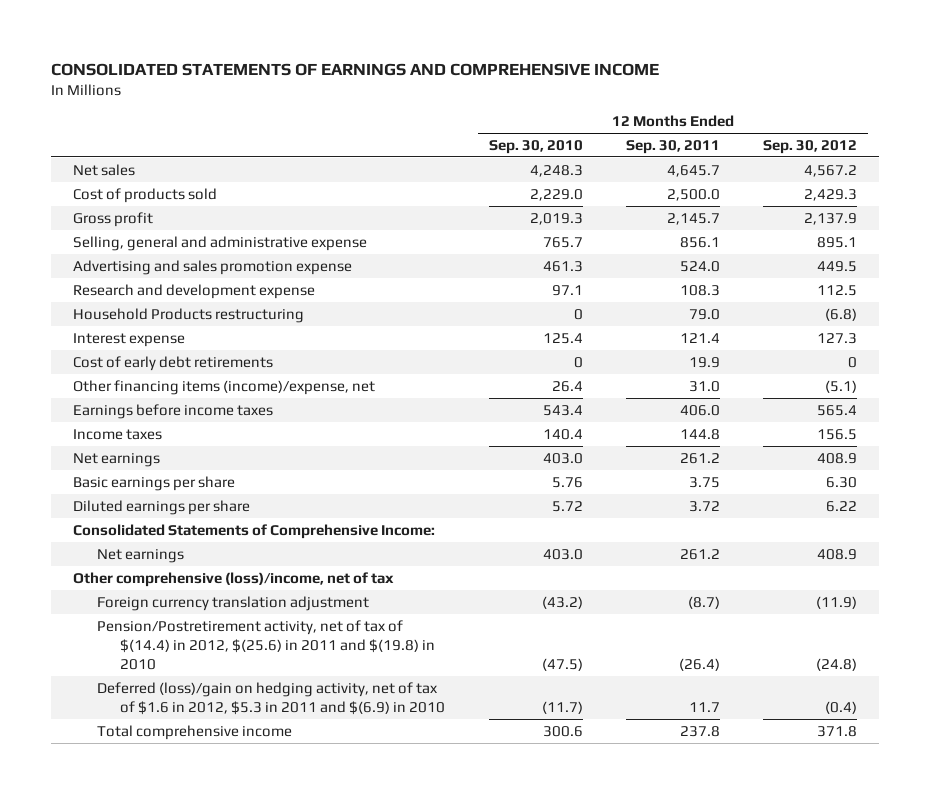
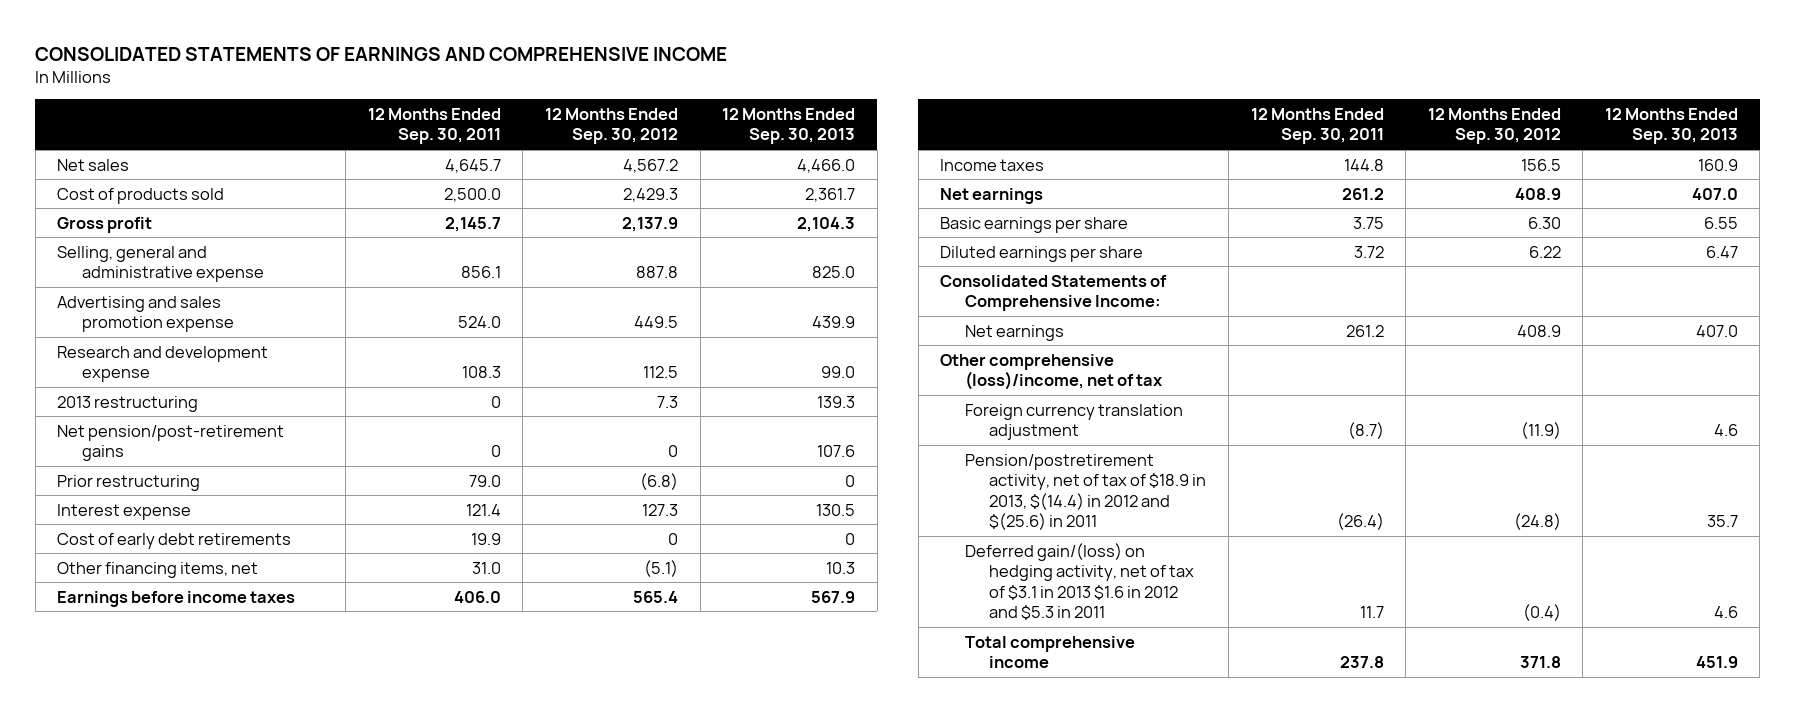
- | 12 Months Ended Sep. 30, 2010 | 12 Months Ended Sep. 30, 2011 | 12 Months Ended Sep. 30, 2012
+ | 12 Months Ended Sep. 30, 2011 | 12 Months Ended Sep. 30, 2012 | 12 Months Ended Sep. 30, 2013
- Selling, general and administrative expense | 765.7 | 856.1 | 895.1
+ Selling, general and administrative expense | 856.1 | 887.8 | 825.0
- Household Products restructuring | 0 | 79.0 | (6.8)
+ 2013 restructuring | 0 | 7.3 | 139.3
+ Net pension/post-retirement gains | 0 | 0 | 107.6
+ Prior restructuring | 79.0 | (6.8) | 0
- Other financing items (income)/expense, net | 26.4 | 31.0 | (5.1)
+ Other financing items, net | 31.0 | (5.1) | 10.3
- Pension/Postretirement activity, net of tax of $(14.4) in 2012, $(25.6) in 2011 and $(19.8) in 2010 | (47.5) | (26.4) | (24.8)
- Deferred (loss)/gain on hedging activity, net of tax of $1.6 in 2012, $5.3 in 2011 and $(6.9) in 2010 | (11.7) | 11.7 | (0.4)
+ Pension/postretirement activity, net of tax of $18.9 in 2013, $(14.4) in 2012 and $(25.6) in 2011 | (26.4) | (24.8) | 35.7
+ Deferred gain/(loss) on hedging activity, net of tax of $3.1 in 2013 $1.6 in 2012 and $5.3 in 2011 | 11.7 | (0.4) | 4.6

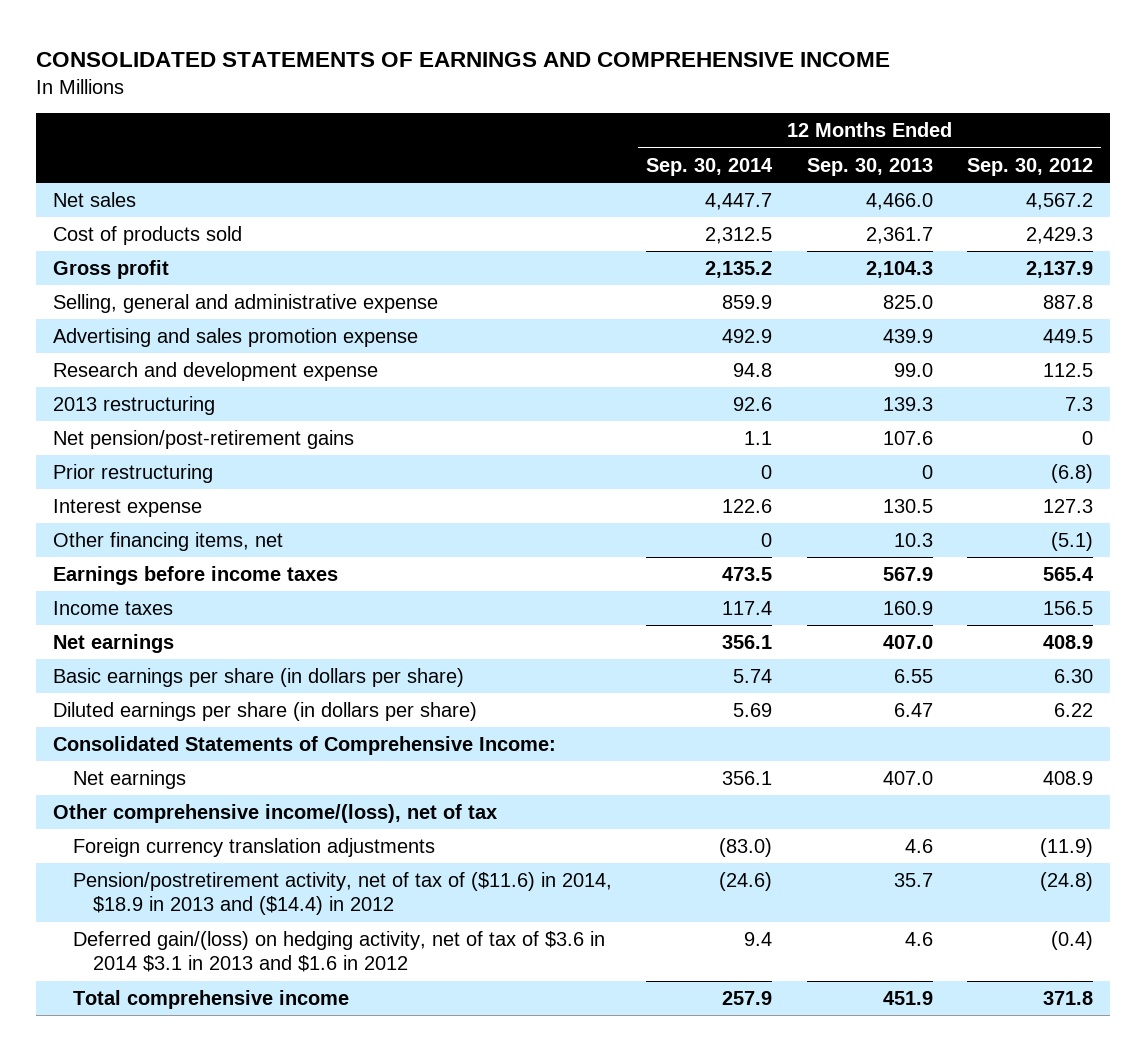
- | 12 Months Ended Sep. 30, 2011 | 12 Months Ended Sep. 30, 2012 | 12 Months Ended Sep. 30, 2013
+ | 12 Months Ended Sep. 30, 2014 | 12 Months Ended Sep. 30, 2013 | 12 Months Ended Sep. 30, 2012
- Cost of early debt retirements | 19.9 | 0 | 0
- Basic earnings per share | 3.75 | 6.30 | 6.55
- Diluted earnings per share | 3.72 | 6.22 | 6.47
+ Basic earnings per share (in dollars per share) | 5.74 | 6.55 | 6.30
+ Diluted earnings per share (in dollars per share) | 5.69 | 6.47 | 6.22
- Other comprehensive (loss)/income, net of tax
- Foreign currency translation adjustment | (8.7) | (11.9) | 4.6
- Pension/postretirement activity, net of tax of $18.9 in 2013, $(14.4) in 2012 and $(25.6) in 2011 | (26.4) | (24.8) | 35.7
- Deferred gain/(loss) on hedging activity, net of tax of $3.1 in 2013 $1.6 in 2012 and $5.3 in 2011 | 11.7 | (0.4) | 4.6
+ Other comprehensive income/(loss), net of tax
+ Foreign currency translation adjustments | (83.0) | 4.6 | (11.9)
+ Pension/postretirement activity, net of tax of ($11.6) in 2014, $18.9 in 2013 and ($14.4) in 2012 | (24.6) | 35.7 | (24.8)
+ Deferred gain/(loss) on hedging activity, net of tax of $3.6 in 2014 $3.1 in 2013 and $1.6 in 2012 | 9.4 | 4.6 | (0.4)

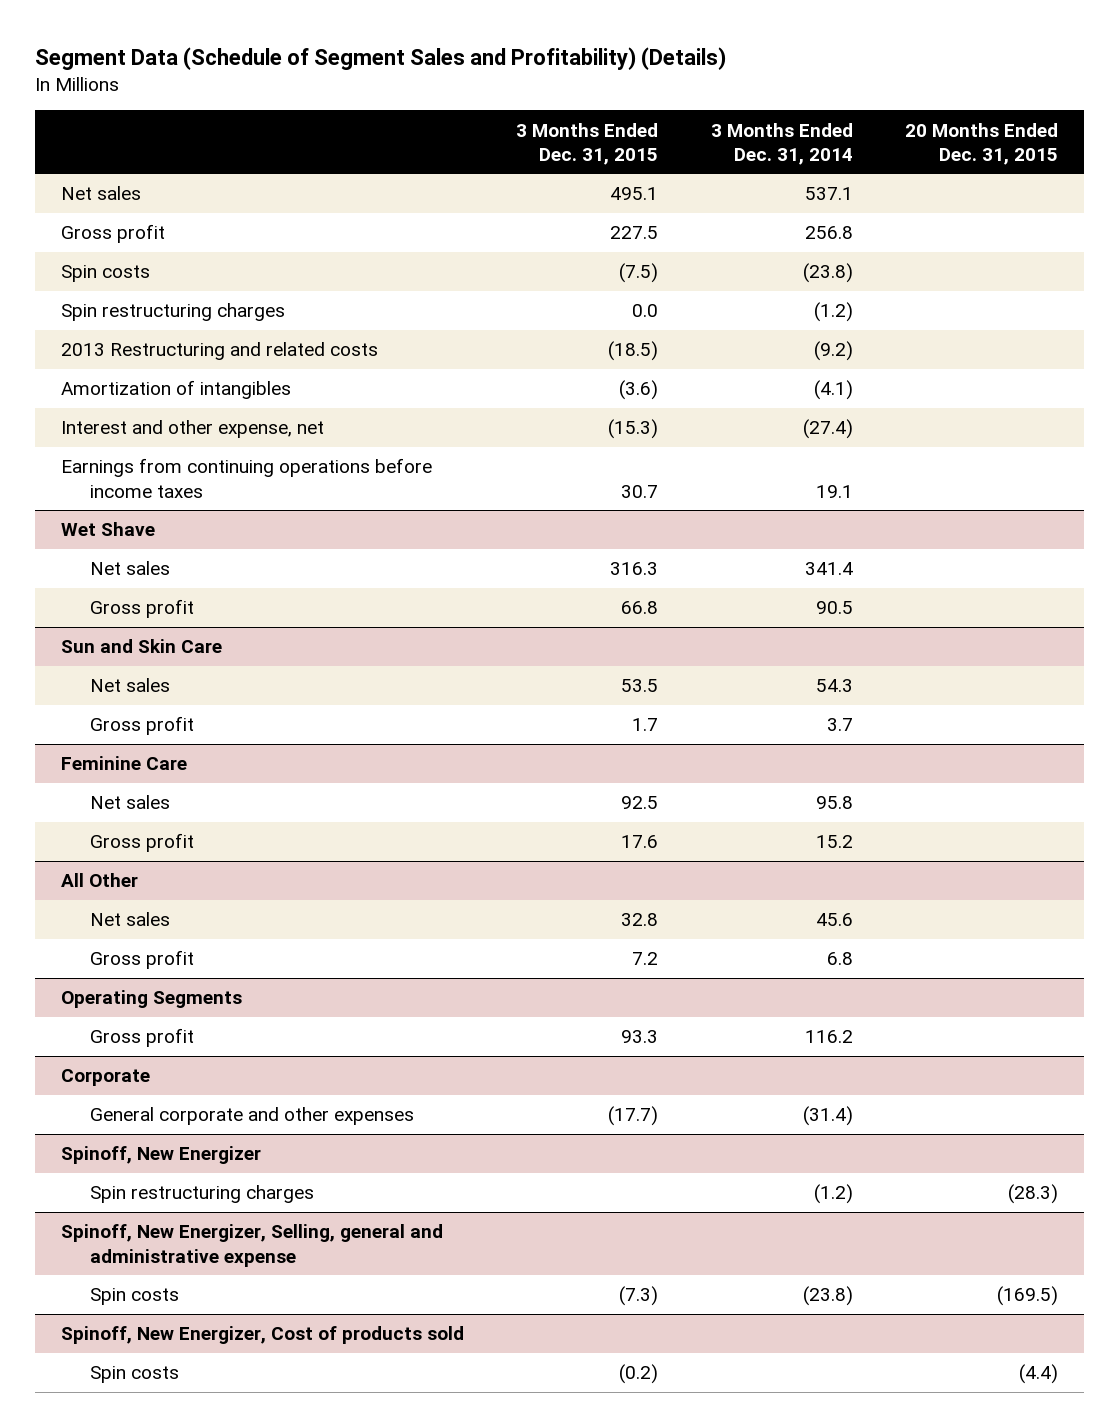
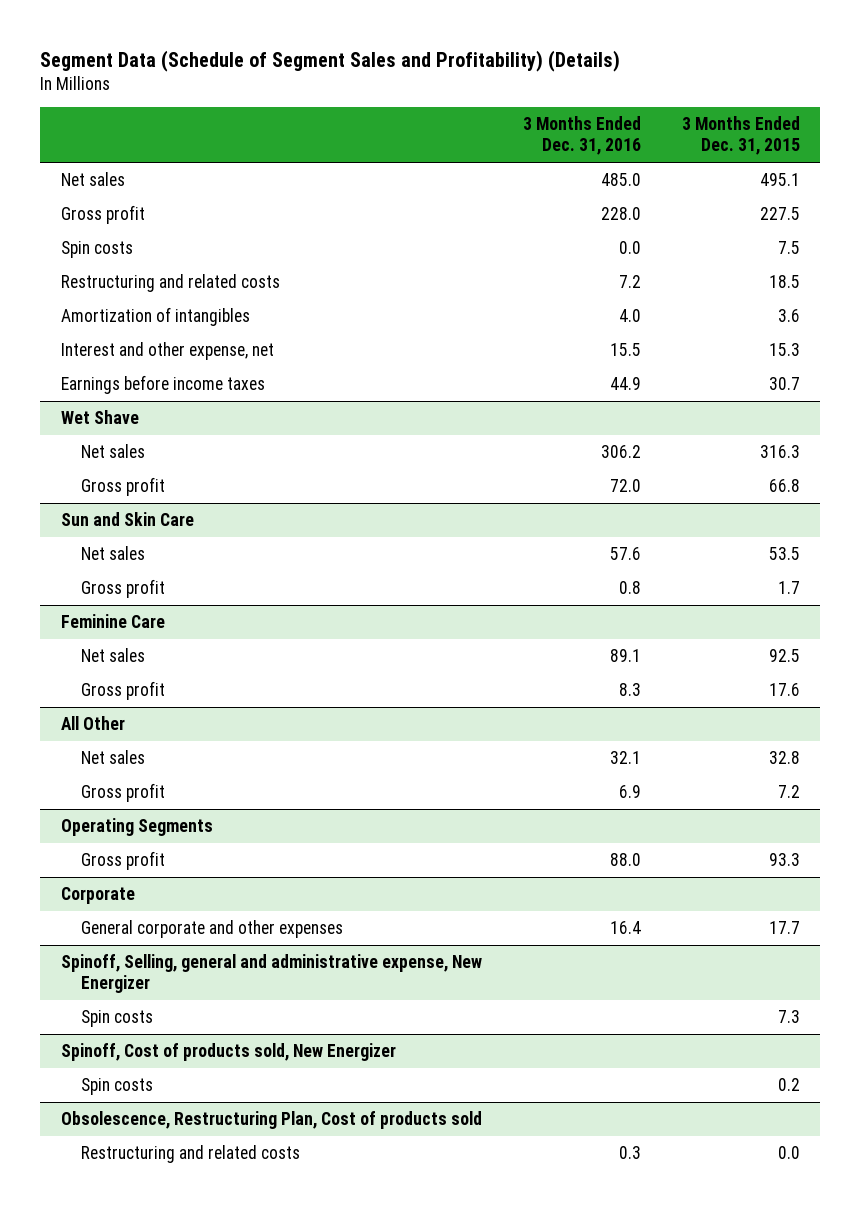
- | 3 Months Ended Dec. 31, 2015 | 3 Months Ended Dec. 31, 2014 | 20 Months Ended Dec. 31, 2015
+ | 3 Months Ended Dec. 31, 2016 | 3 Months Ended Dec. 31, 2015
- Spin costs | (7.5) | (23.8) |
- Spin restructuring charges | 0.0 | (1.2) |
- 2013 Restructuring and related costs | (18.5) | (9.2) |
- Amortization of intangibles | (3.6) | (4.1) |
- Interest and other expense, net | (15.3) | (27.4) |
- Earnings from continuing operations before income taxes | 30.7 | 19.1 |
+ Spin costs | 0.0 | 7.5
+ Restructuring and related costs | 7.2 | 18.5
+ Amortization of intangibles | 4.0 | 3.6
+ Interest and other expense, net | 15.5 | 15.3
+ Earnings before income taxes | 44.9 | 30.7
@ Corporate
- General corporate and other expenses | (17.7) | (31.4) |
- Spinoff, New Energizer
- Spin restructuring charges | | (1.2) | (28.3)
- Spinoff, New Energizer, Selling, general and administrative expense
- Spin costs | (7.3) | (23.8) | (169.5)
- Spinoff, New Energizer, Cost of products sold
- Spin costs | (0.2) | | (4.4)
@ Corporate
+ General corporate and other expenses | 16.4 | 17.7
+ Spinoff, Selling, general and administrative expense, New Energizer
+ Spin costs | | 7.3
+ Spinoff, Cost of products sold, New Energizer
+ Spin costs | | 0.2
+ Obsolescence, Restructuring Plan, Cost of products sold
+ Restructuring and related costs | 0.3 | 0.0

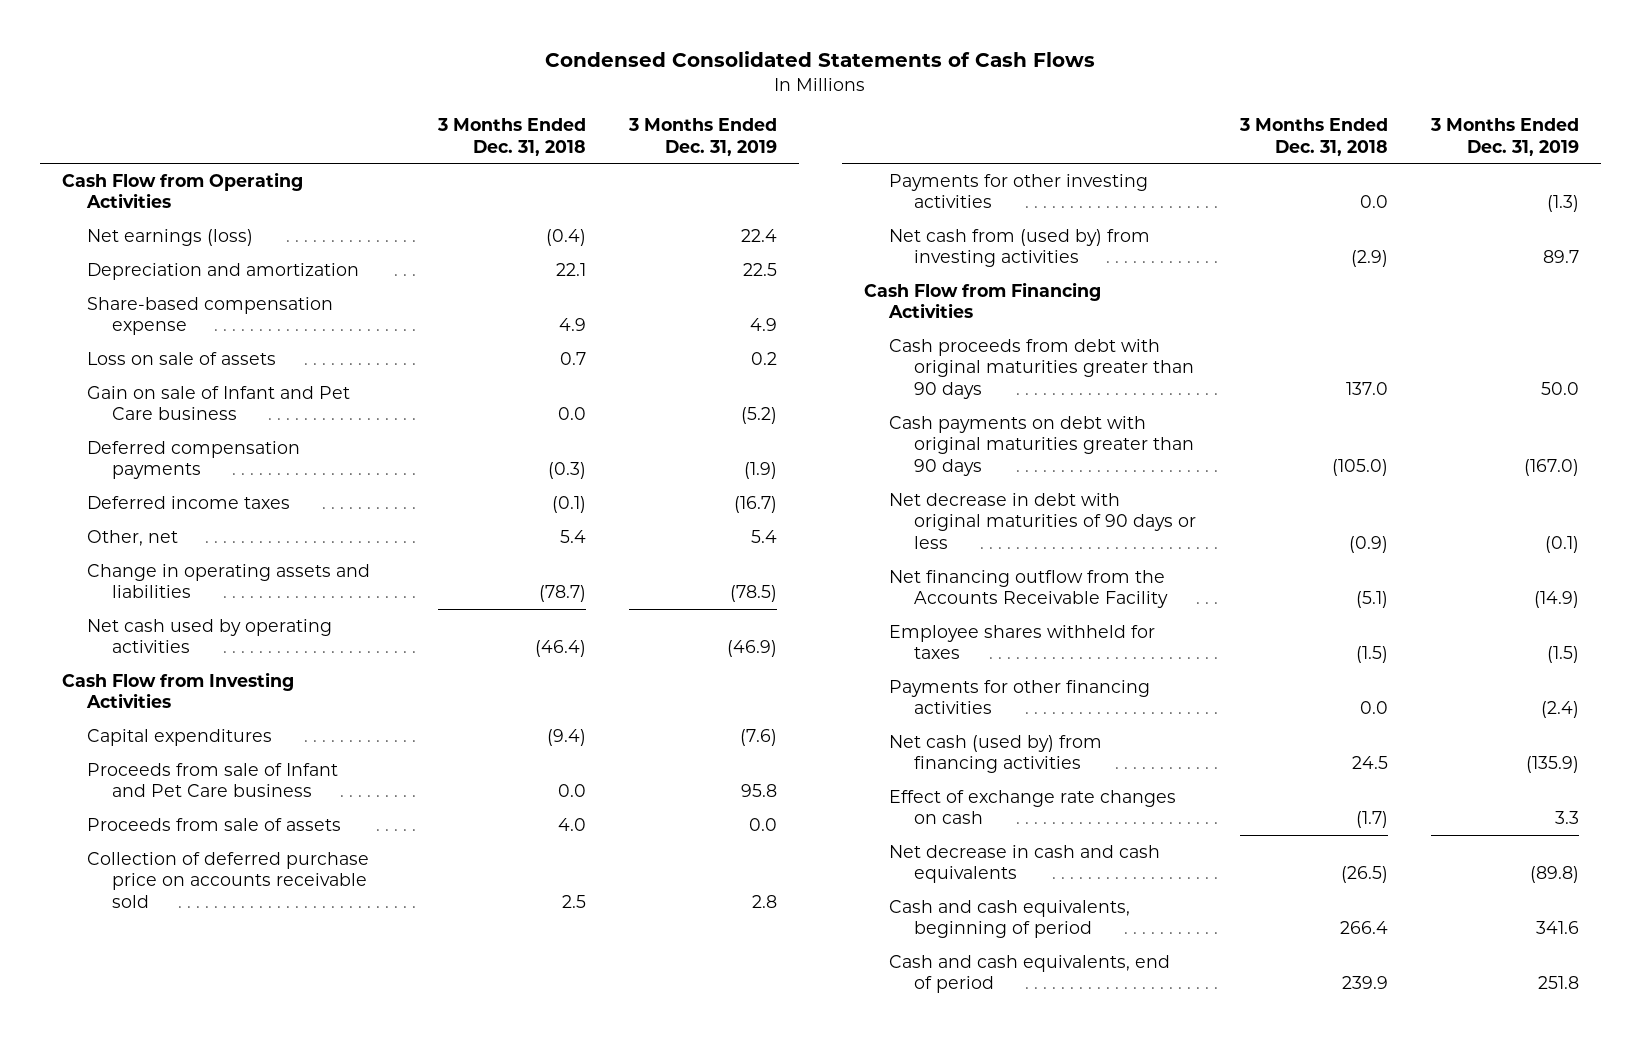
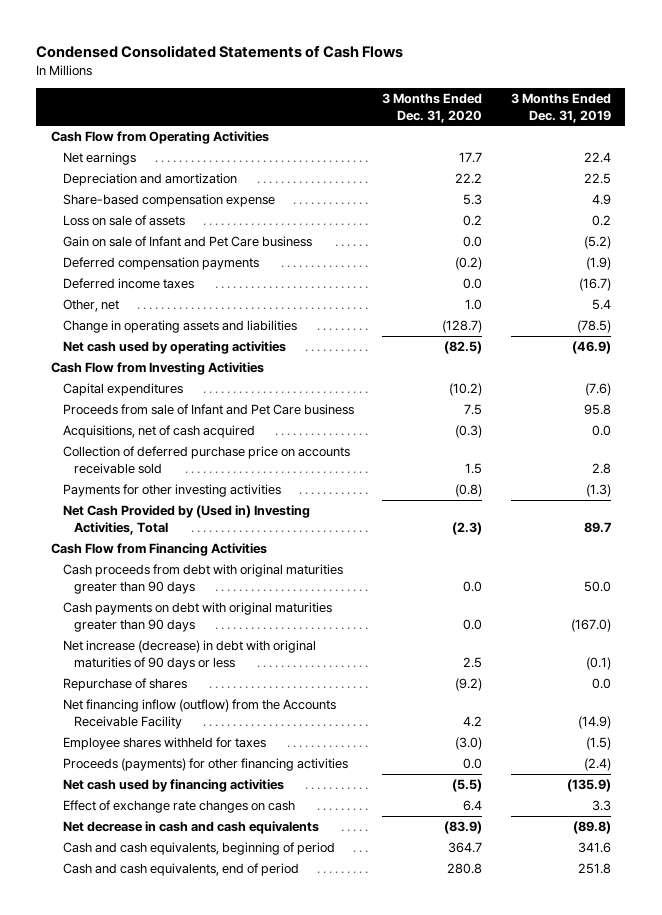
- | 3 Months Ended Dec. 31, 2018 | 3 Months Ended Dec. 31, 2019
+ | 3 Months Ended Dec. 31, 2020 | 3 Months Ended Dec. 31, 2019
- Net earnings (loss) | (0.4) | 22.4
+ Net earnings | 17.7 | 22.4
- Proceeds from sale of assets | 4.0 | 0.0
+ Acquisitions, net of cash acquired | (0.3) | 0.0
- Net cash from (used by) from investing activities | (2.9) | 89.7
+ Net Cash Provided by (Used in) Investing Activities, Total | (2.3) | 89.7
- Net decrease in debt with original maturities of 90 days or less | (0.9) | (0.1)
- Net financing outflow from the Accounts Receivable Facility | (5.1) | (14.9)
+ Net increase (decrease) in debt with original maturities of 90 days or less | 2.5 | (0.1)
+ Repurchase of shares | (9.2) | 0.0
+ Net financing inflow (outflow) from the Accounts Receivable Facility | 4.2 | (14.9)
- Payments for other financing activities | 0.0 | (2.4)
- Net cash (used by) from financing activities | 24.5 | (135.9)
+ Proceeds (payments) for other financing activities | 0.0 | (2.4)
+ Net cash used by financing activities | (5.5) | (135.9)

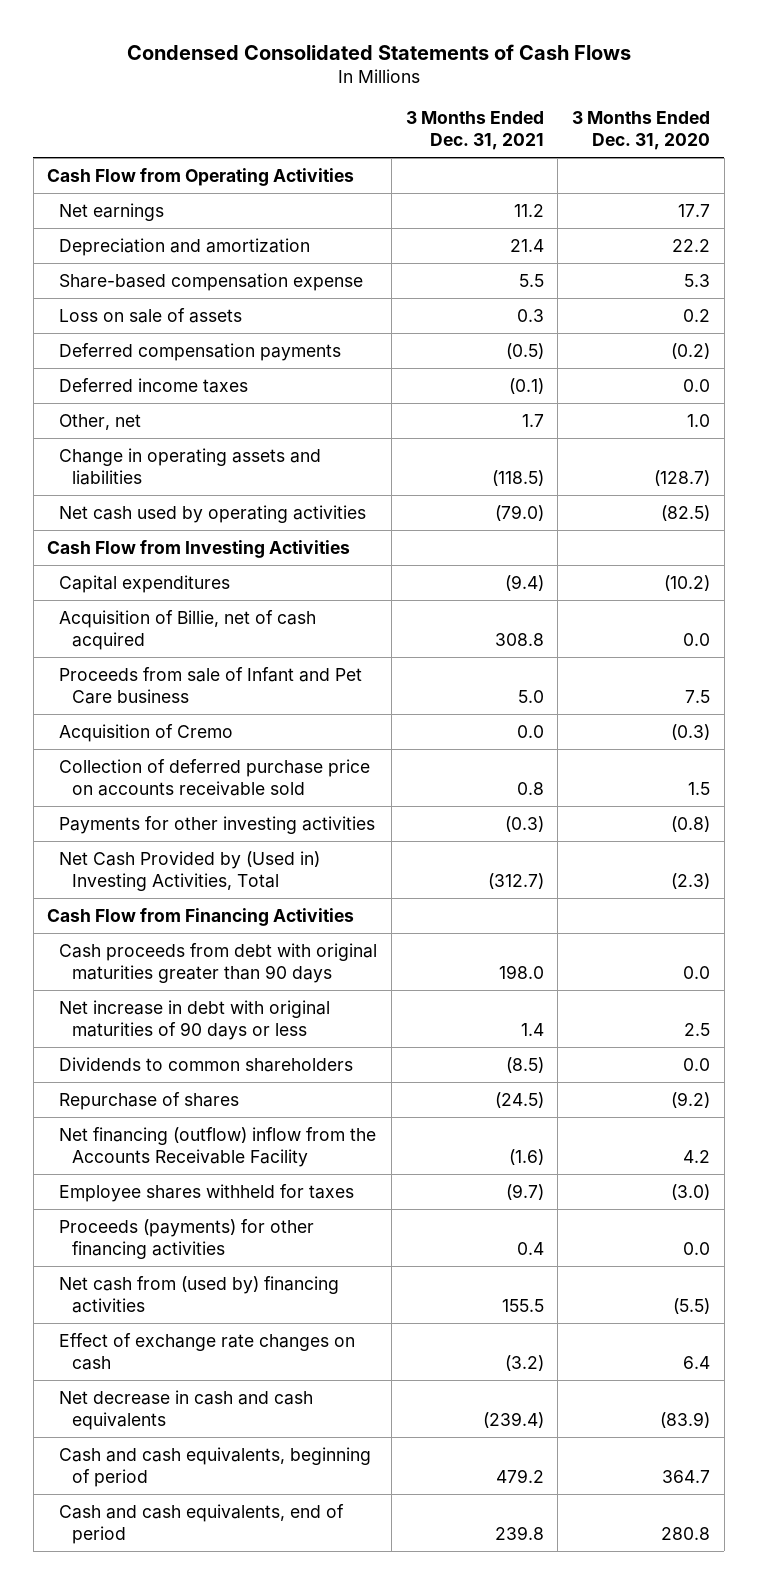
- | 3 Months Ended Dec. 31, 2020 | 3 Months Ended Dec. 31, 2019
+ | 3 Months Ended Dec. 31, 2021 | 3 Months Ended Dec. 31, 2020
- Gain on sale of Infant and Pet Care business | 0.0 | (5.2)
+ Acquisition of Billie, net of cash acquired | 308.8 | 0.0
- Acquisitions, net of cash acquired | (0.3) | 0.0
+ Acquisition of Cremo | 0.0 | (0.3)
- Cash payments on debt with original maturities greater than 90 days | 0.0 | (167.0)
- Net increase (decrease) in debt with original maturities of 90 days or less | 2.5 | (0.1)
+ Net increase in debt with original maturities of 90 days or less | 1.4 | 2.5
+ Dividends to common shareholders | (8.5) | 0.0
- Net financing inflow (outflow) from the Accounts Receivable Facility | 4.2 | (14.9)
+ Net financing (outflow) inflow from the Accounts Receivable Facility | (1.6) | 4.2
- Net cash used by financing activities | (5.5) | (135.9)
+ Net cash from (used by) financing activities | 155.5 | (5.5)

